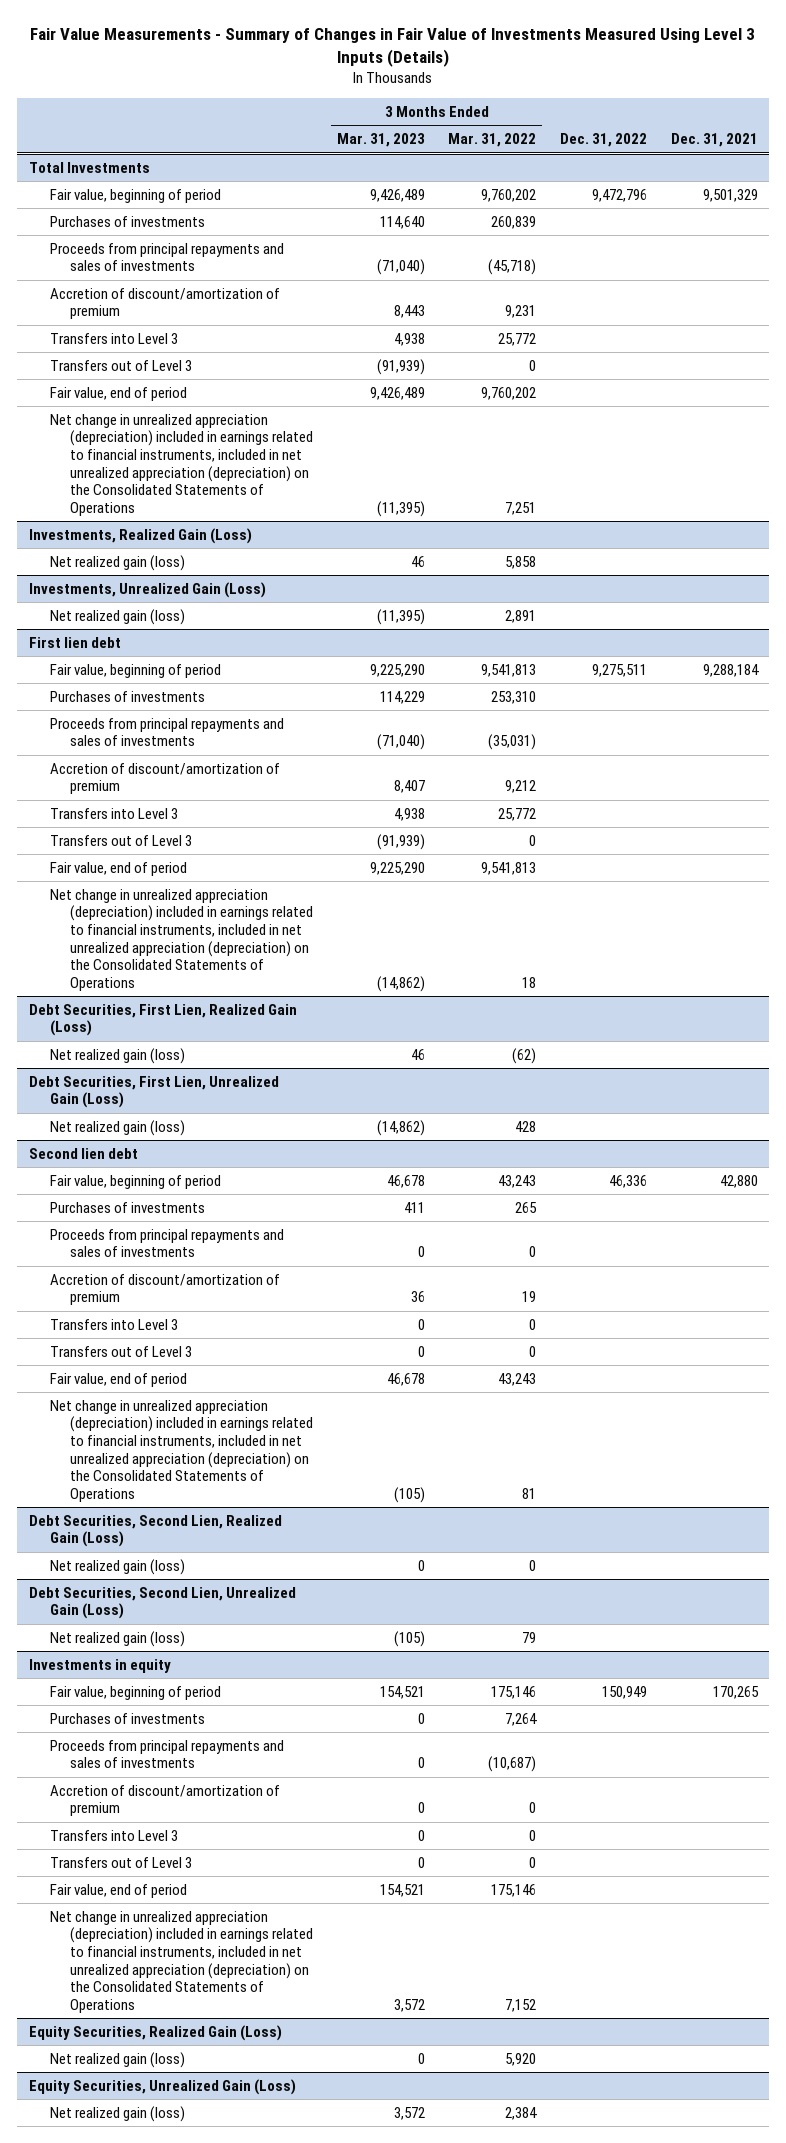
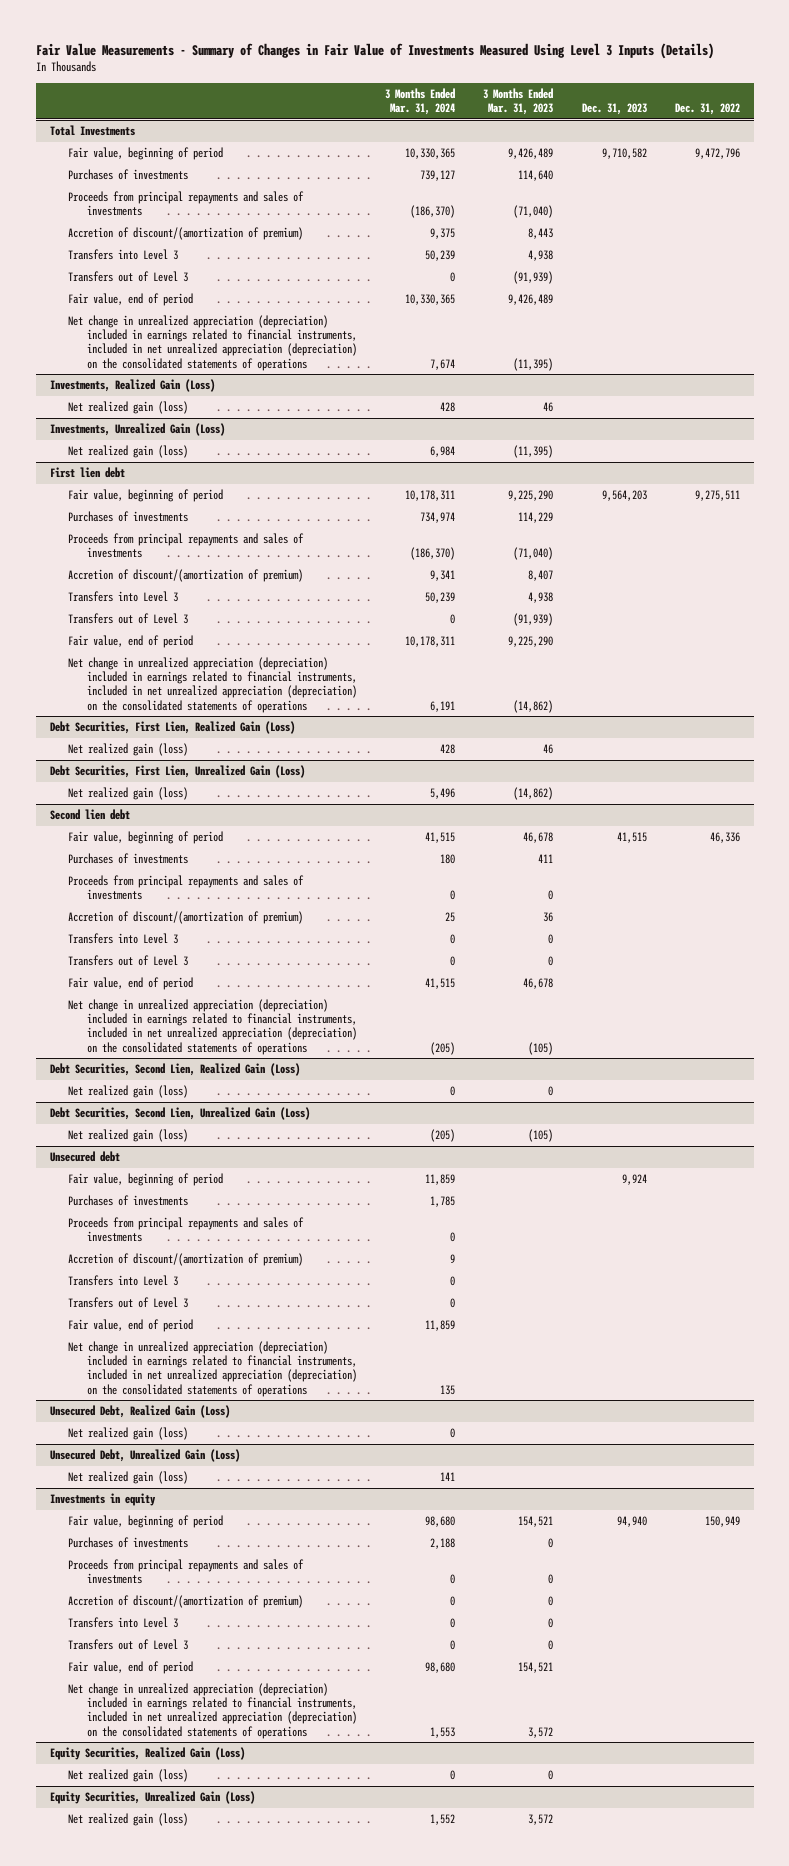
- | 3 Months Ended Mar. 31, 2023 | 3 Months Ended Mar. 31, 2022 | Dec. 31, 2022 | Dec. 31, 2021
+ | 3 Months Ended Mar. 31, 2024 | 3 Months Ended Mar. 31, 2023 | Dec. 31, 2023 | Dec. 31, 2022
@ Total Investments
- Accretion of discount/amortization of premium | 8,443 | 9,231 | |
+ Accretion of discount/(amortization of premium) | 9,375 | 8,443 | |
- Net change in unrealized appreciation (depreciation) included in earnings related to financial instruments, included in net unrealized appreciation (depreciation) on the Consolidated Statements of Operations | (11,395) | 7,251 | |
+ Net change in unrealized appreciation (depreciation) included in earnings related to financial instruments, included in net unrealized appreciation (depreciation) on the consolidated statements of operations | 7,674 | (11,395) | |
@ First lien debt
- Accretion of discount/amortization of premium | 8,407 | 9,212 | |
+ Accretion of discount/(amortization of premium) | 9,341 | 8,407 | |
- Net change in unrealized appreciation (depreciation) included in earnings related to financial instruments, included in net unrealized appreciation (depreciation) on the Consolidated Statements of Operations | (14,862) | 18 | |
+ Net change in unrealized appreciation (depreciation) included in earnings related to financial instruments, included in net unrealized appreciation (depreciation) on the consolidated statements of operations | 6,191 | (14,862) | |
@ Second lien debt
- Accretion of discount/amortization of premium | 36 | 19 | |
+ Accretion of discount/(amortization of premium) | 25 | 36 | |
- Net change in unrealized appreciation (depreciation) included in earnings related to financial instruments, included in net unrealized appreciation (depreciation) on the Consolidated Statements of Operations | (105) | 81 | |
+ Net change in unrealized appreciation (depreciation) included in earnings related to financial instruments, included in net unrealized appreciation (depreciation) on the consolidated statements of operations | (205) | (105) | |
+ Unsecured debt
+ Fair value, beginning of period | 11,859 | | 9,924 |
+ Purchases of investments | 1,785 | | |
+ Proceeds from principal repayments and sales of investments | 0 | | |
+ Accretion of discount/(amortization of premium) | 9 | | |
+ Transfers into Level 3 | 0 | | |
+ Transfers out of Level 3 | 0 | | |
+ Fair value, end of period | 11,859 | | |
+ Net change in unrealized appreciation (depreciation) included in earnings related to financial instruments, included in net unrealized appreciation (depreciation) on the consolidated statements of operations | 135 | | |
+ Unsecured Debt, Realized Gain (Loss)
+ Net realized gain (loss) | 0 | | |
+ Unsecured Debt, Unrealized Gain (Loss)
+ Net realized gain (loss) | 141 | | |
@ Investments in equity
- Accretion of discount/amortization of premium | 0 | 0 | |
+ Accretion of discount/(amortization of premium) | 0 | 0 | |
- Net change in unrealized appreciation (depreciation) included in earnings related to financial instruments, included in net unrealized appreciation (depreciation) on the Consolidated Statements of Operations | 3,572 | 7,152 | |
+ Net change in unrealized appreciation (depreciation) included in earnings related to financial instruments, included in net unrealized appreciation (depreciation) on the consolidated statements of operations | 1,553 | 3,572 | |

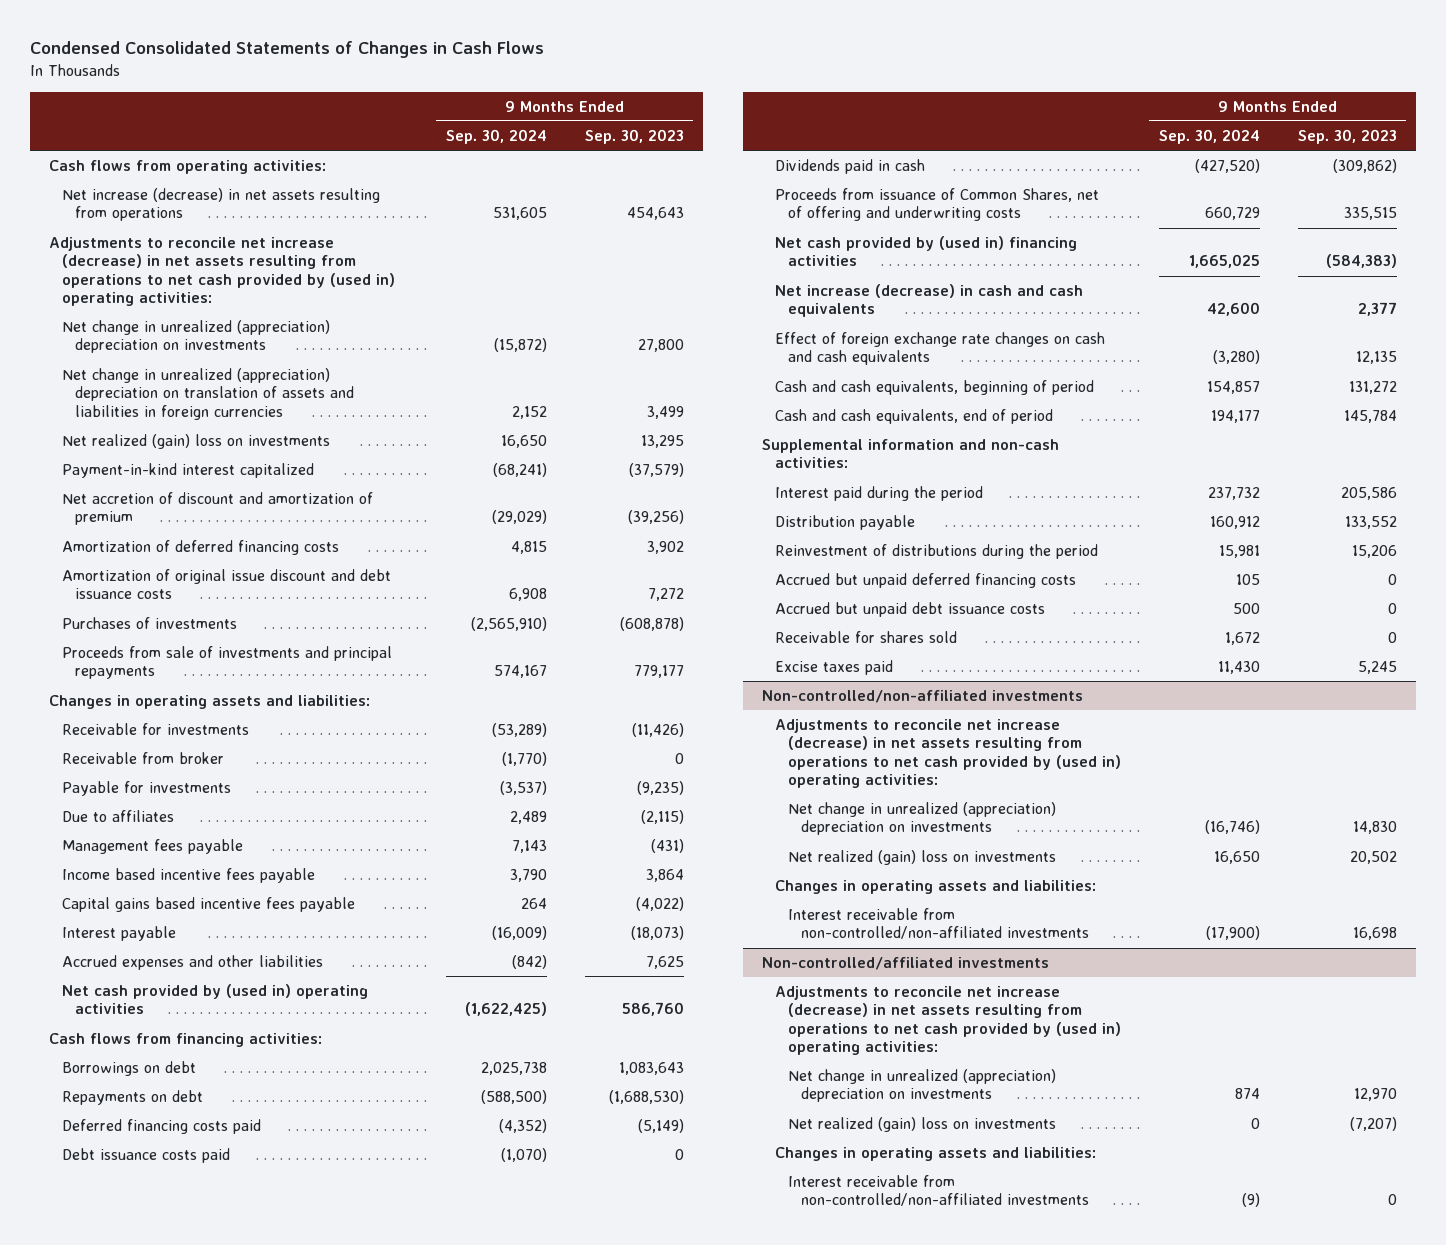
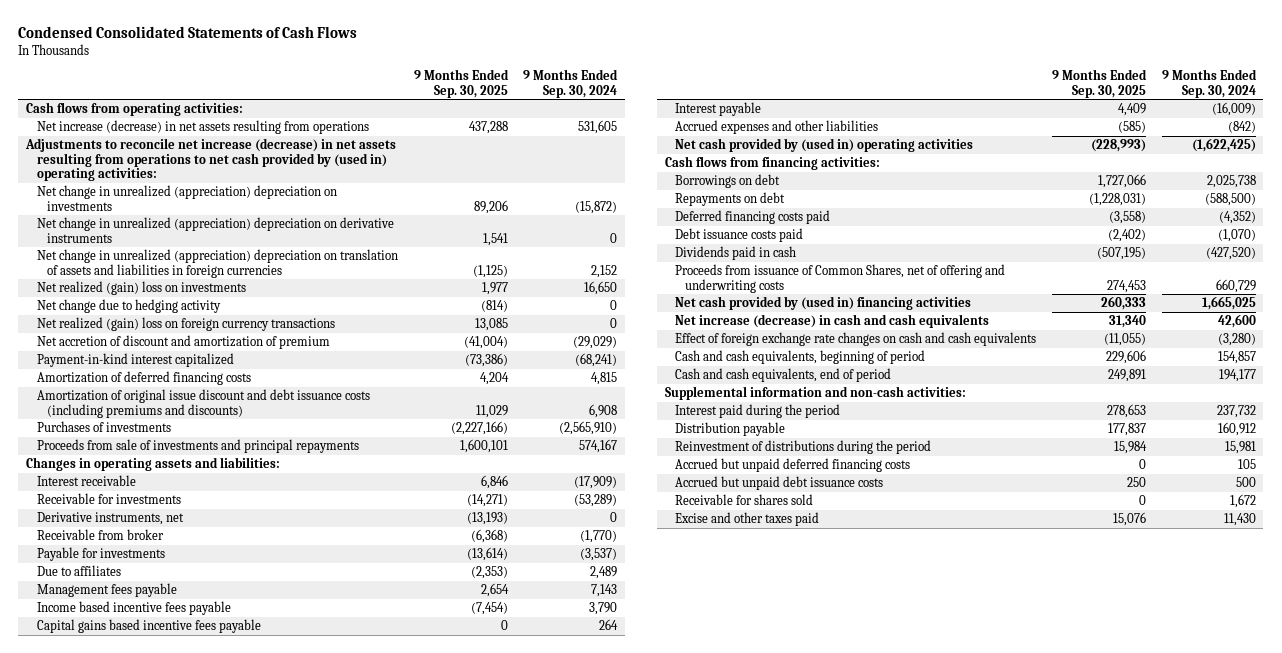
- Condensed Consolidated Statements of Changes in Cash Flows
+ Condensed Consolidated Statements of Cash Flows
- | 9 Months Ended Sep. 30, 2024 | 9 Months Ended Sep. 30, 2023
+ | 9 Months Ended Sep. 30, 2025 | 9 Months Ended Sep. 30, 2024
+ Net change in unrealized (appreciation) depreciation on derivative instruments | 1,541 | 0
+ Net change due to hedging activity | (814) | 0
+ Net realized (gain) loss on foreign currency transactions | 13,085 | 0
moved down: Payment-in-kind interest capitalized | (73,386) | (68,241)
- Amortization of original issue discount and debt issuance costs | 6,908 | 7,272
+ Amortization of original issue discount and debt issuance costs (including premiums and discounts) | 11,029 | 6,908
+ Interest receivable | 6,846 | (17,909)
+ Derivative instruments, net | (13,193) | 0
- Excise taxes paid | 11,430 | 5,245
- Non-controlled/non-affiliated investments
- Adjustments to reconcile net increase (decrease) in net assets resulting from operations to net cash provided by (used in) operating activities:
- Net change in unrealized (appreciation) depreciation on investments | (16,746) | 14,830
- Net realized (gain) loss on investments | 16,650 | 20,502
- Changes in operating assets and liabilities:
- Interest receivable from non-controlled/non-affiliated investments | (17,900) | 16,698
- Non-controlled/affiliated investments
- Adjustments to reconcile net increase (decrease) in net assets resulting from operations to net cash provided by (used in) operating activities:
- Net change in unrealized (appreciation) depreciation on investments | 874 | 12,970
- Net realized (gain) loss on investments | 0 | (7,207)
- Changes in operating assets and liabilities:
- Interest receivable from non-controlled/non-affiliated investments | (9) | 0
+ Excise and other taxes paid | 15,076 | 11,430

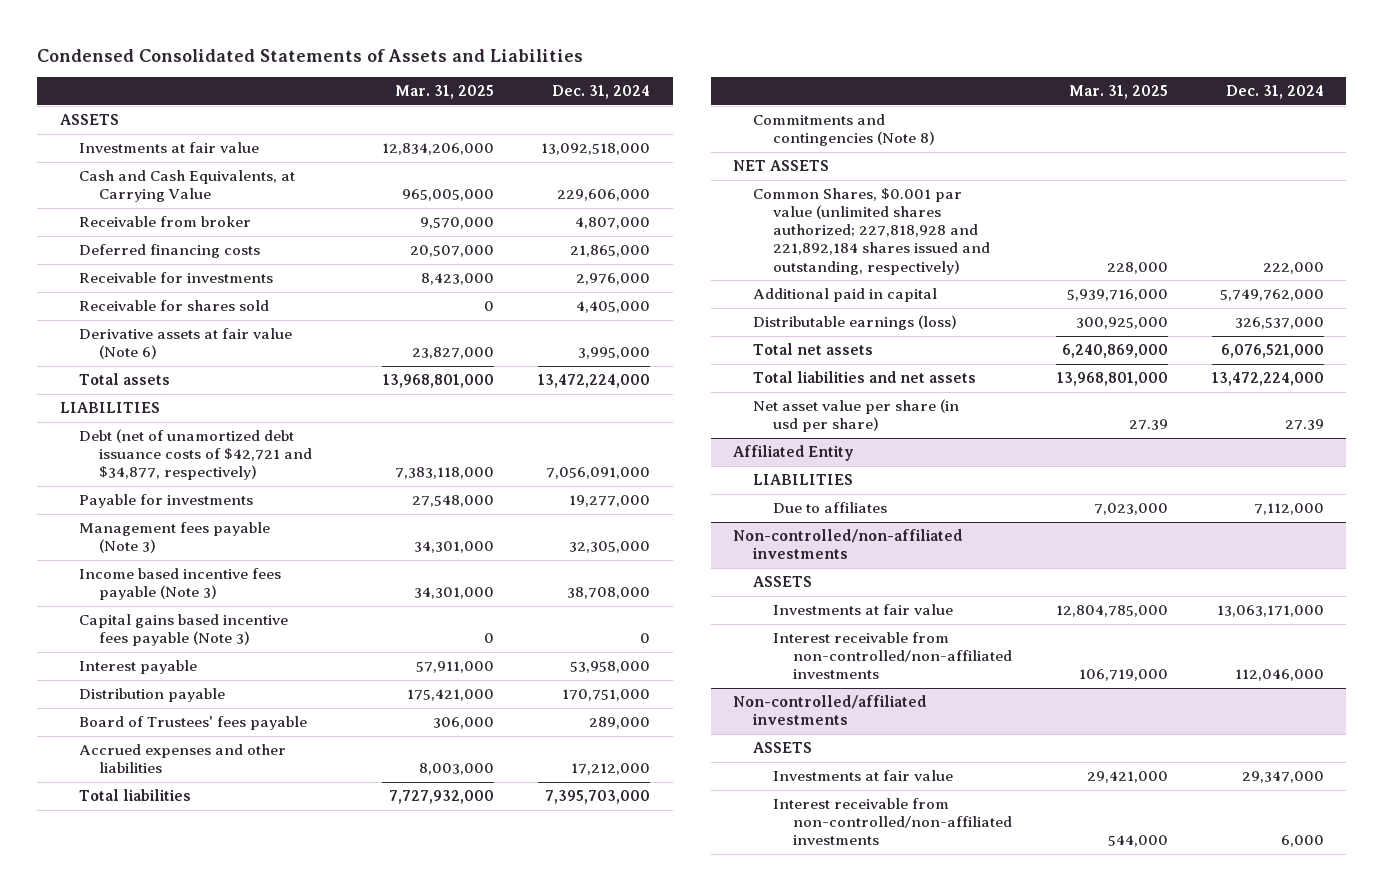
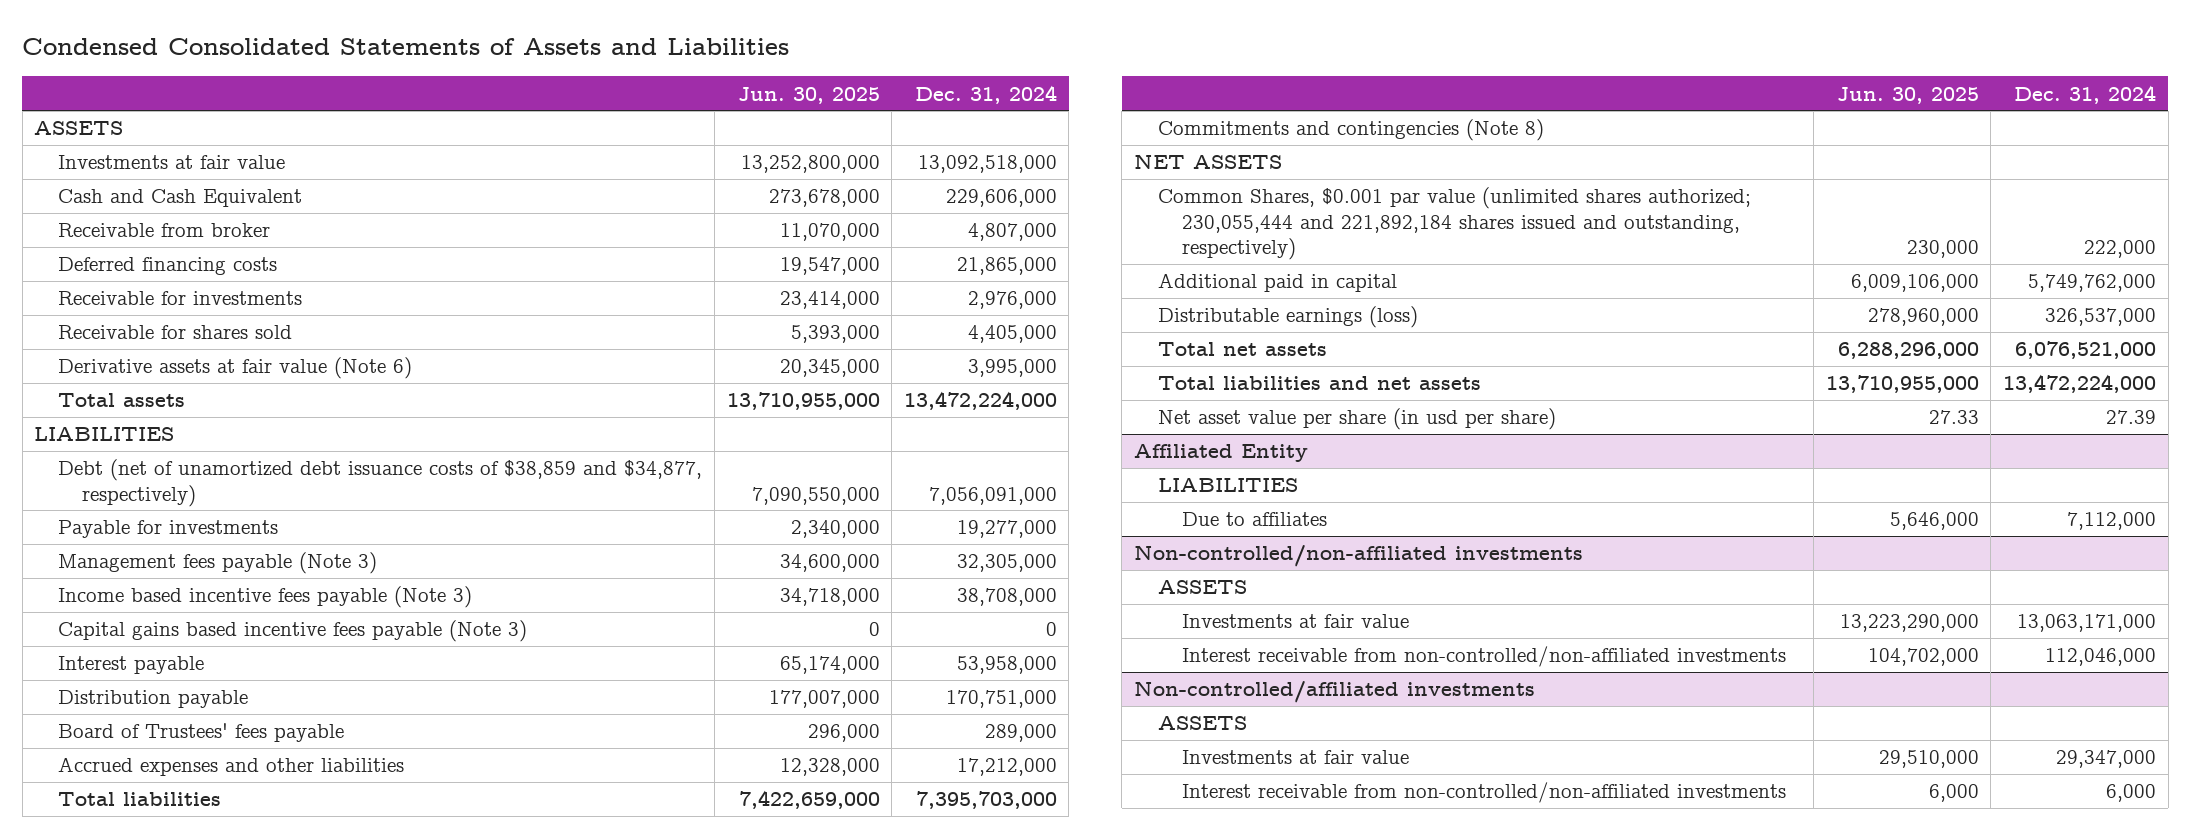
- | Mar. 31, 2025 | Dec. 31, 2024
+ | Jun. 30, 2025 | Dec. 31, 2024
- Cash and Cash Equivalents, at Carrying Value | 965,005,000 | 229,606,000
+ Cash and Cash Equivalent | 273,678,000 | 229,606,000
- Debt (net of unamortized debt issuance costs of $42,721 and $34,877, respectively) | 7,383,118,000 | 7,056,091,000
+ Debt (net of unamortized debt issuance costs of $38,859 and $34,877, respectively) | 7,090,550,000 | 7,056,091,000
- Common Shares, $0.001 par value (unlimited shares authorized; 227,818,928 and 221,892,184 shares issued and outstanding, respectively) | 228,000 | 222,000
+ Common Shares, $0.001 par value (unlimited shares authorized; 230,055,444 and 221,892,184 shares issued and outstanding, respectively) | 230,000 | 222,000

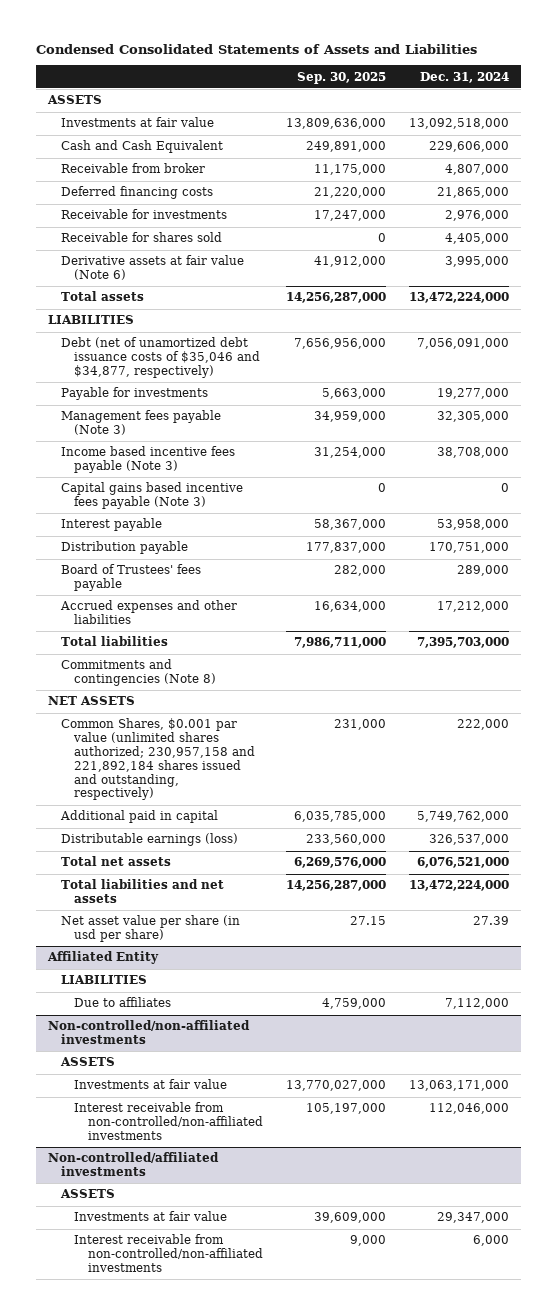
- | Jun. 30, 2025 | Dec. 31, 2024
+ | Sep. 30, 2025 | Dec. 31, 2024
- Debt (net of unamortized debt issuance costs of $38,859 and $34,877, respectively) | 7,090,550,000 | 7,056,091,000
+ Debt (net of unamortized debt issuance costs of $35,046 and $34,877, respectively) | 7,656,956,000 | 7,056,091,000
- Common Shares, $0.001 par value (unlimited shares authorized; 230,055,444 and 221,892,184 shares issued and outstanding, respectively) | 230,000 | 222,000
+ Common Shares, $0.001 par value (unlimited shares authorized; 230,957,158 and 221,892,184 shares issued and outstanding, respectively) | 231,000 | 222,000

